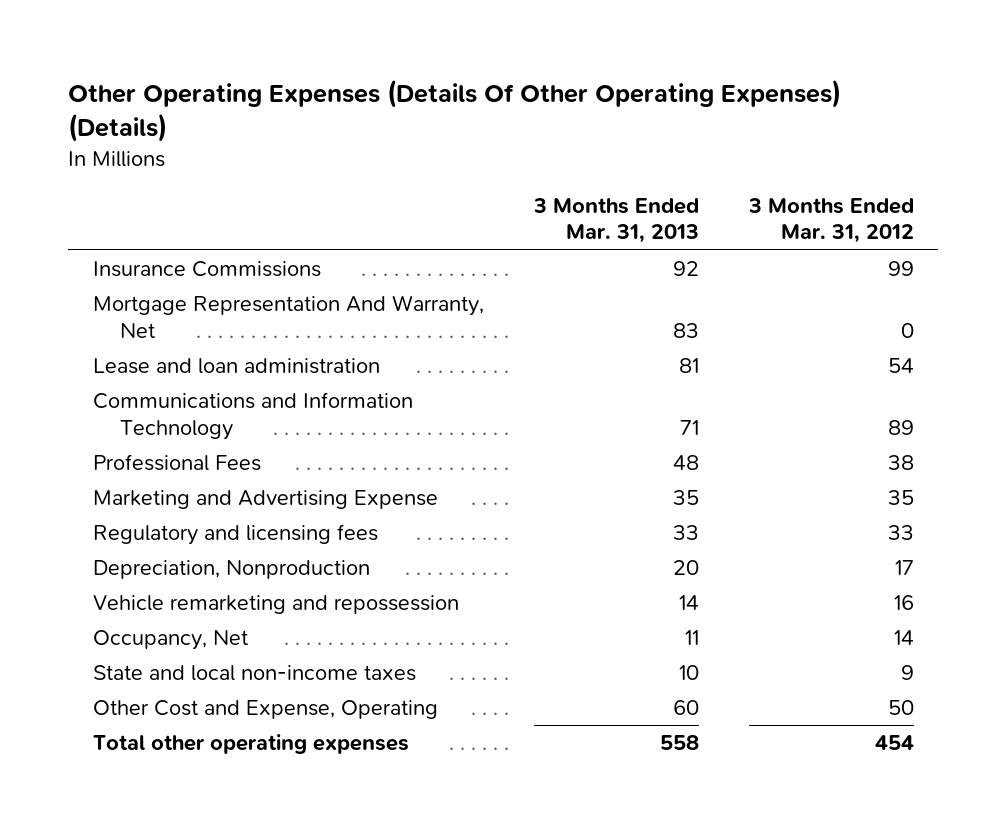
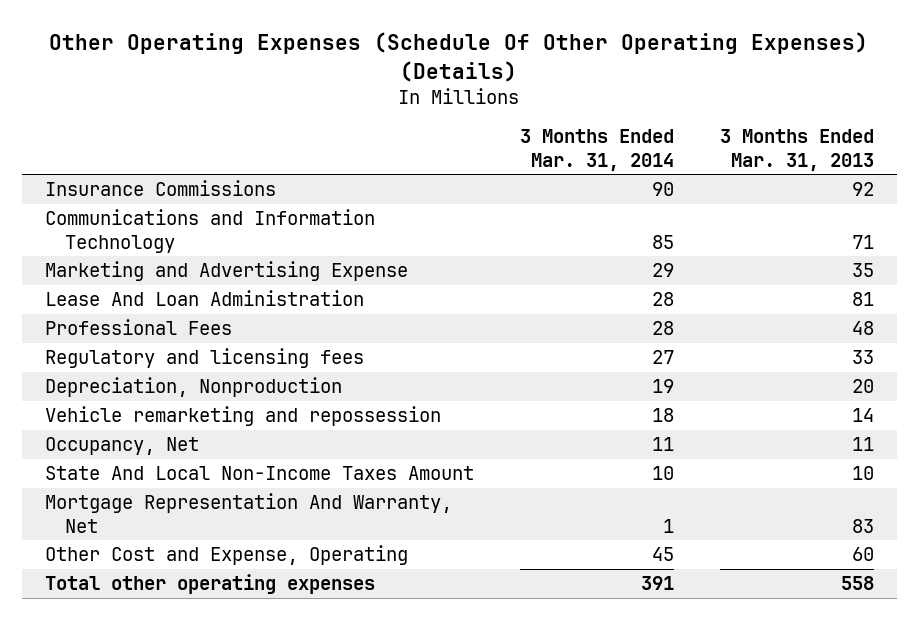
- Other Operating Expenses (Details Of Other Operating Expenses) (Details)
+ Other Operating Expenses (Schedule Of Other Operating Expenses) (Details)
- | 3 Months Ended Mar. 31, 2013 | 3 Months Ended Mar. 31, 2012
+ | 3 Months Ended Mar. 31, 2014 | 3 Months Ended Mar. 31, 2013
- Lease and loan administration | 81 | 54
+ Lease And Loan Administration | 28 | 81
moved down: Professional Fees | 28 | 48
- State and local non-income taxes | 10 | 9
+ State And Local Non-Income Taxes Amount | 10 | 10
moved down: Mortgage Representation And Warranty, Net | 1 | 83

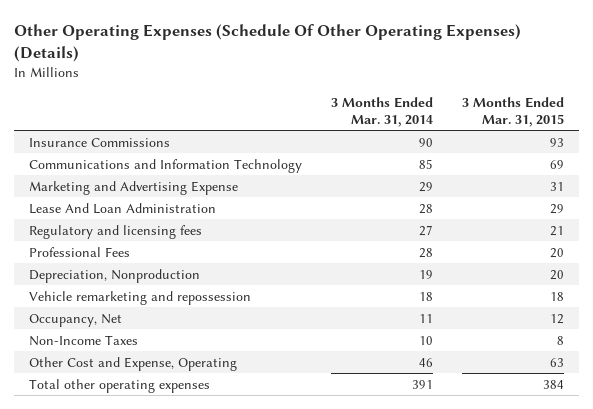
- | 3 Months Ended Mar. 31, 2014 | 3 Months Ended Mar. 31, 2013
+ | 3 Months Ended Mar. 31, 2014 | 3 Months Ended Mar. 31, 2015
moved down: Professional Fees | 28 | 20
- State And Local Non-Income Taxes Amount | 10 | 10
- Mortgage Representation And Warranty, Net | 1 | 83
- Other Cost and Expense, Operating | 45 | 60
+ Non-Income Taxes | 10 | 8
+ Other Cost and Expense, Operating | 46 | 63

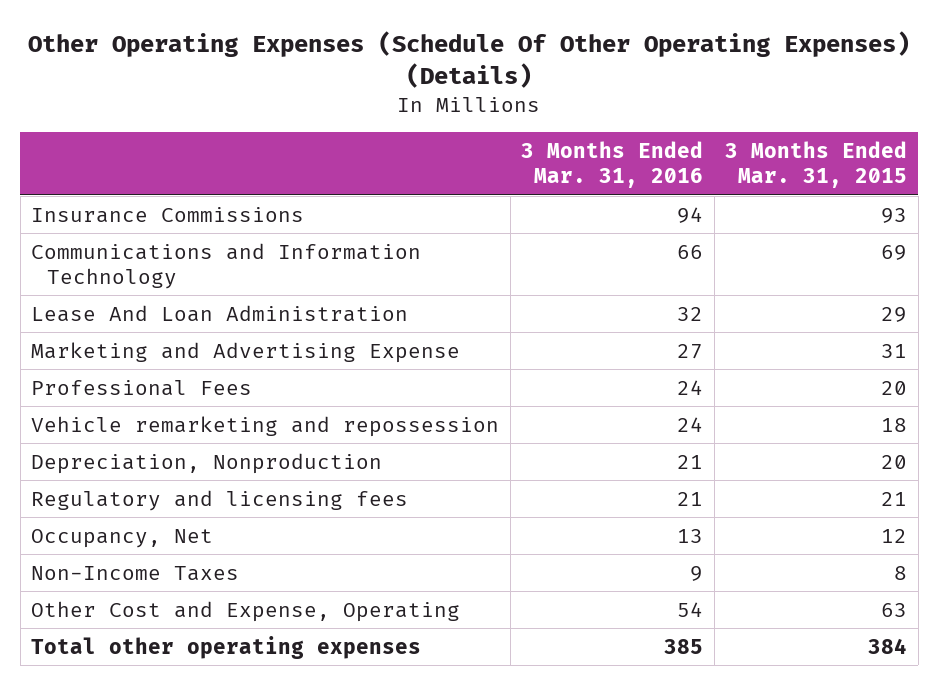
- | 3 Months Ended Mar. 31, 2014 | 3 Months Ended Mar. 31, 2015
+ | 3 Months Ended Mar. 31, 2016 | 3 Months Ended Mar. 31, 2015
moved down: Marketing and Advertising Expense | 27 | 31
moved down: Depreciation, Nonproduction | 21 | 20
moved down: Regulatory and licensing fees | 21 | 21

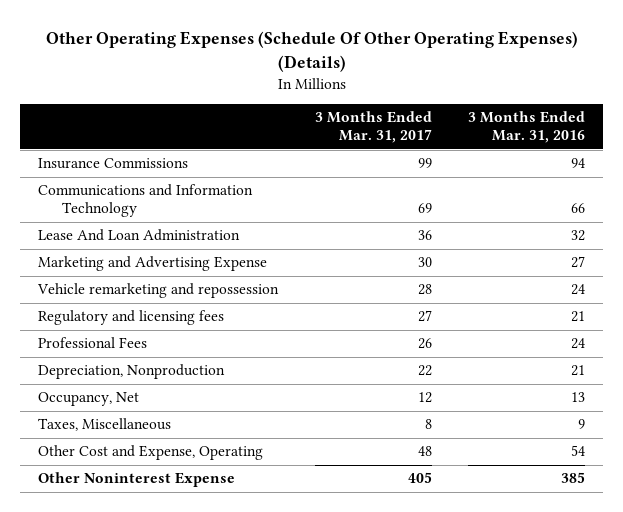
- | 3 Months Ended Mar. 31, 2016 | 3 Months Ended Mar. 31, 2015
+ | 3 Months Ended Mar. 31, 2017 | 3 Months Ended Mar. 31, 2016
moved down: Professional Fees | 26 | 24
moved down: Depreciation, Nonproduction | 22 | 21
- Non-Income Taxes | 9 | 8
+ Taxes, Miscellaneous | 8 | 9
- Total other operating expenses | 385 | 384
+ Other Noninterest Expense | 405 | 385

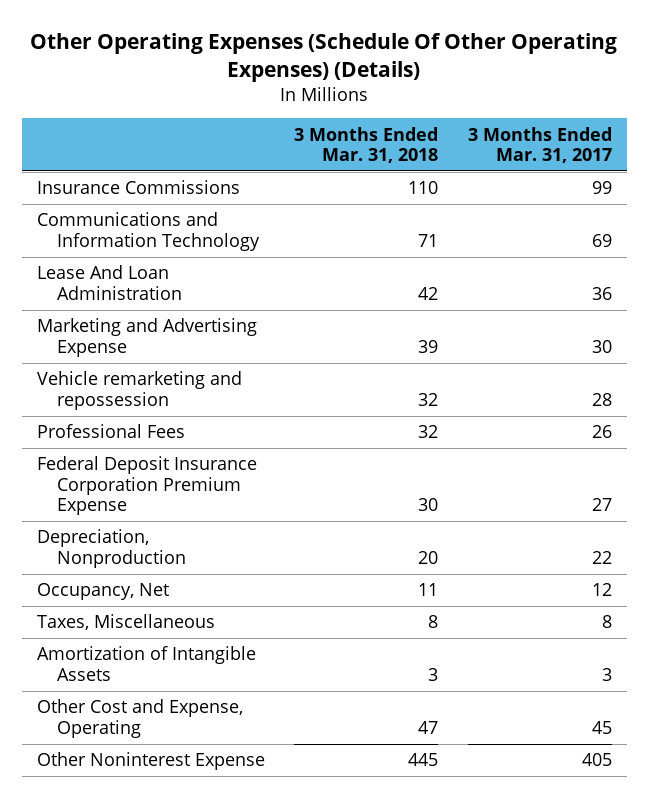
- | 3 Months Ended Mar. 31, 2017 | 3 Months Ended Mar. 31, 2016
+ | 3 Months Ended Mar. 31, 2018 | 3 Months Ended Mar. 31, 2017
- Regulatory and licensing fees | 27 | 21
+ Federal Deposit Insurance Corporation Premium Expense | 30 | 27
- Other Cost and Expense, Operating | 48 | 54
+ Amortization of Intangible Assets | 3 | 3
+ Other Cost and Expense, Operating | 47 | 45

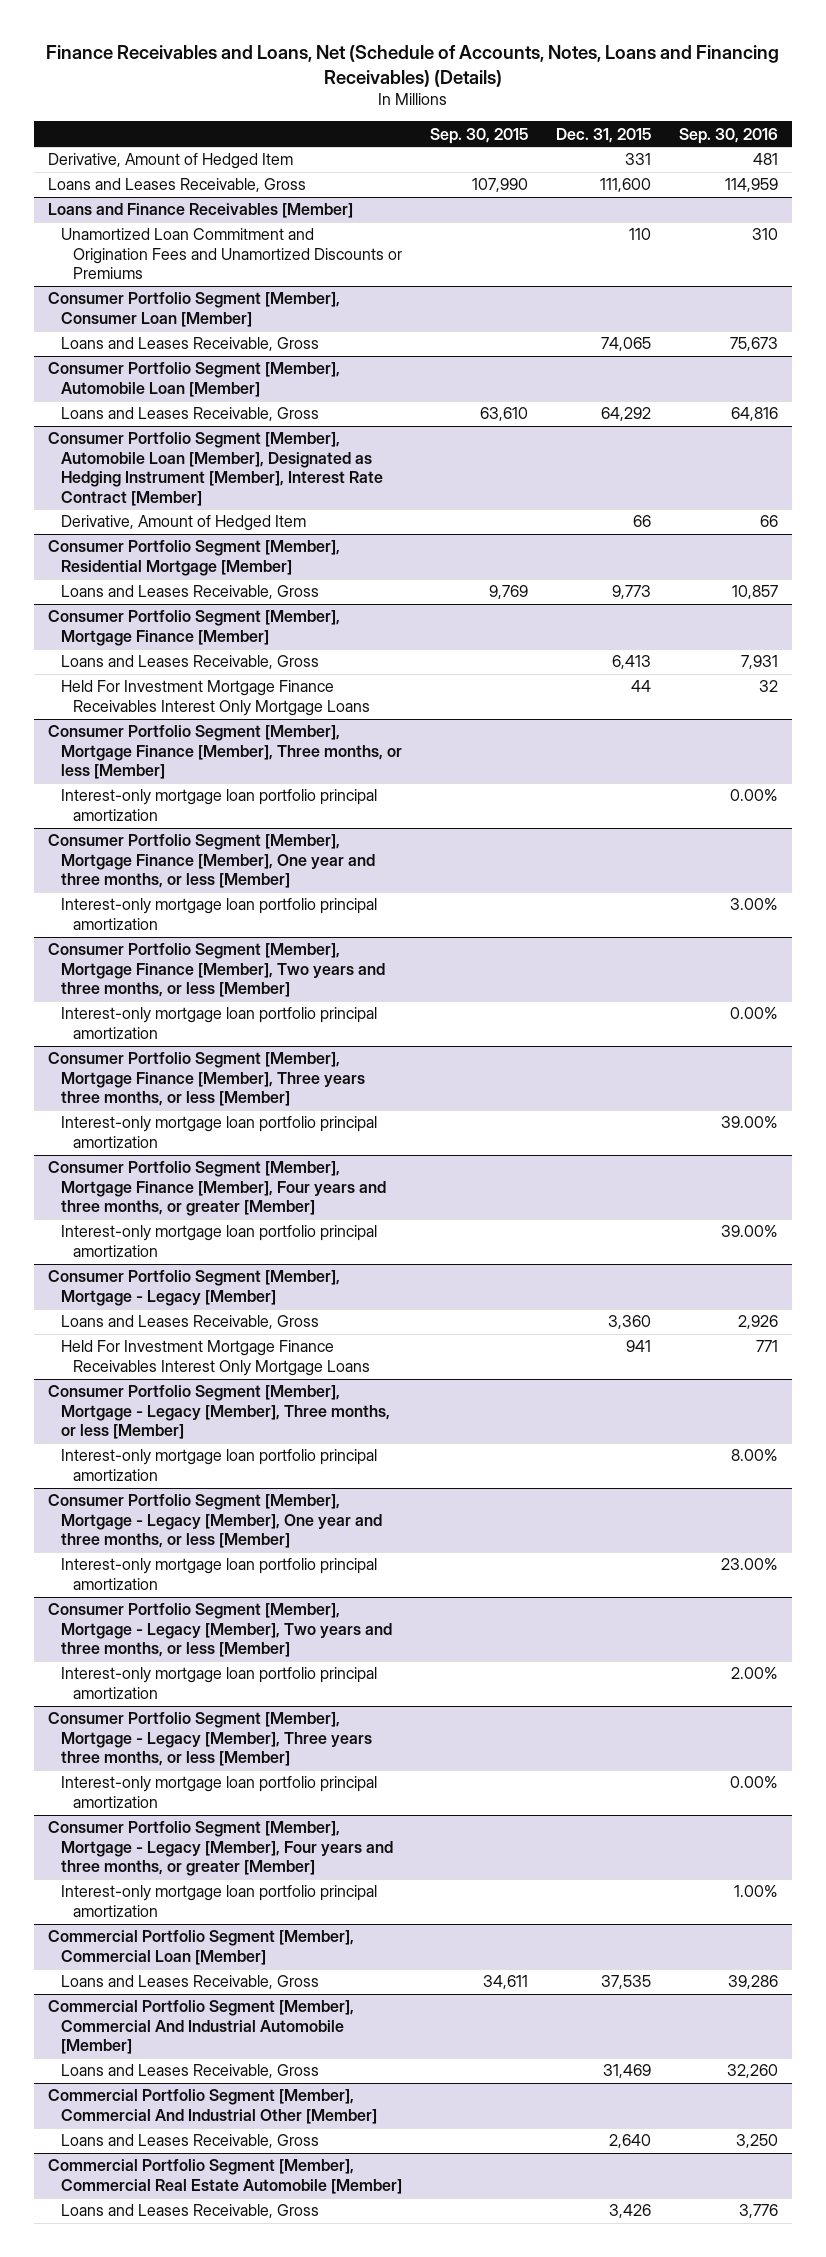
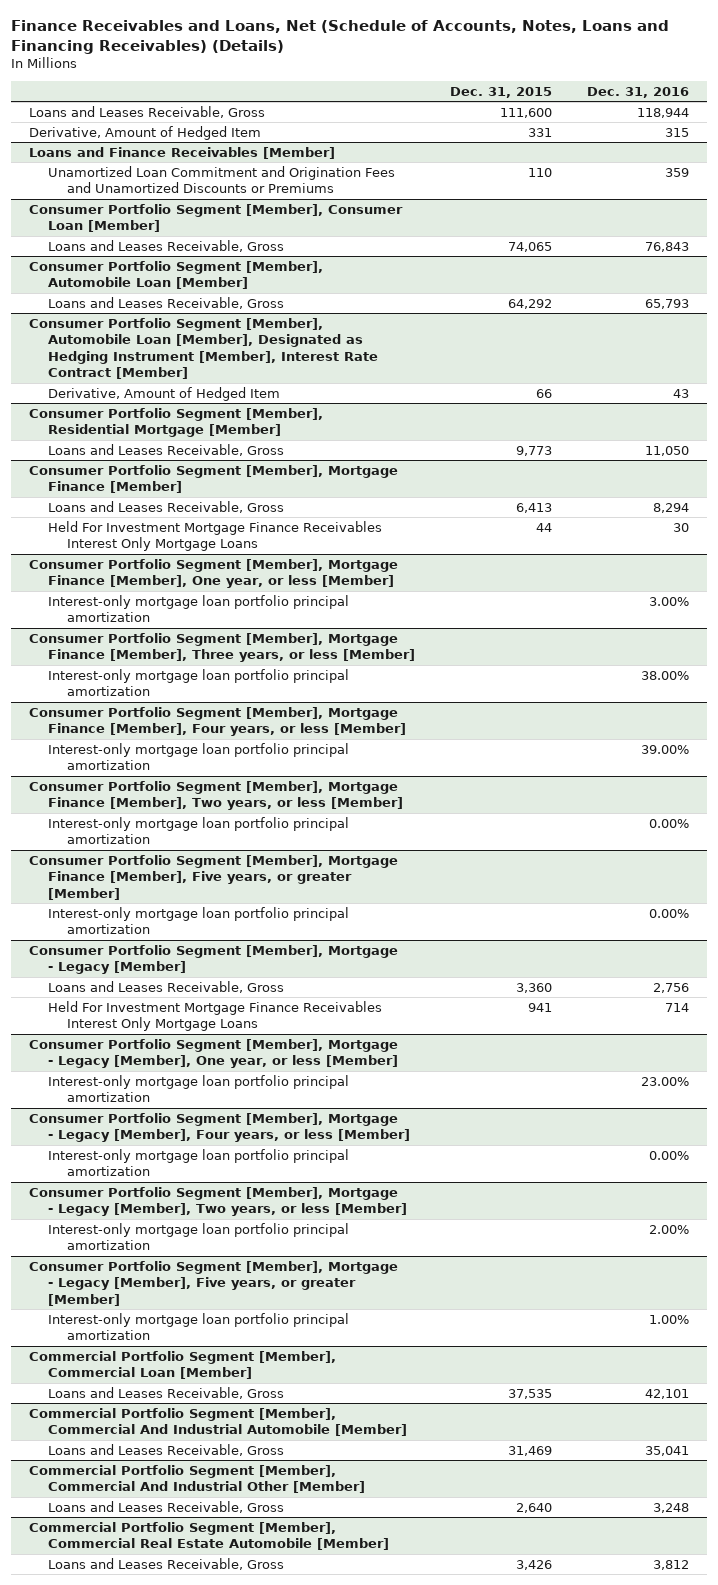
- | Sep. 30, 2015 | Dec. 31, 2015 | Sep. 30, 2016
+ | Dec. 31, 2015 | Dec. 31, 2016
moved down: Derivative, Amount of Hedged Item | 331 | 315
- Consumer Portfolio Segment [Member], Mortgage Finance [Member], Three months, or less [Member]
+ Consumer Portfolio Segment [Member], Mortgage Finance [Member], One year, or less [Member]
- Consumer Portfolio Segment [Member], Mortgage Finance [Member], One year and three months, or less [Member]
+ Consumer Portfolio Segment [Member], Mortgage Finance [Member], Three years, or less [Member]
- Consumer Portfolio Segment [Member], Mortgage Finance [Member], Two years and three months, or less [Member]
+ Consumer Portfolio Segment [Member], Mortgage Finance [Member], Four years, or less [Member]
- Consumer Portfolio Segment [Member], Mortgage Finance [Member], Three years three months, or less [Member]
+ Consumer Portfolio Segment [Member], Mortgage Finance [Member], Two years, or less [Member]
- Consumer Portfolio Segment [Member], Mortgage Finance [Member], Four years and three months, or greater [Member]
+ Consumer Portfolio Segment [Member], Mortgage Finance [Member], Five years, or greater [Member]
- Consumer Portfolio Segment [Member], Mortgage - Legacy [Member], Three months, or less [Member]
- Interest-only mortgage loan portfolio principal amortization | | | 8.00%
- Consumer Portfolio Segment [Member], Mortgage - Legacy [Member], One year and three months, or less [Member]
+ Consumer Portfolio Segment [Member], Mortgage - Legacy [Member], One year, or less [Member]
- Consumer Portfolio Segment [Member], Mortgage - Legacy [Member], Two years and three months, or less [Member]
+ Consumer Portfolio Segment [Member], Mortgage - Legacy [Member], Four years, or less [Member]
- Consumer Portfolio Segment [Member], Mortgage - Legacy [Member], Three years three months, or less [Member]
+ Consumer Portfolio Segment [Member], Mortgage - Legacy [Member], Two years, or less [Member]
- Consumer Portfolio Segment [Member], Mortgage - Legacy [Member], Four years and three months, or greater [Member]
+ Consumer Portfolio Segment [Member], Mortgage - Legacy [Member], Five years, or greater [Member]

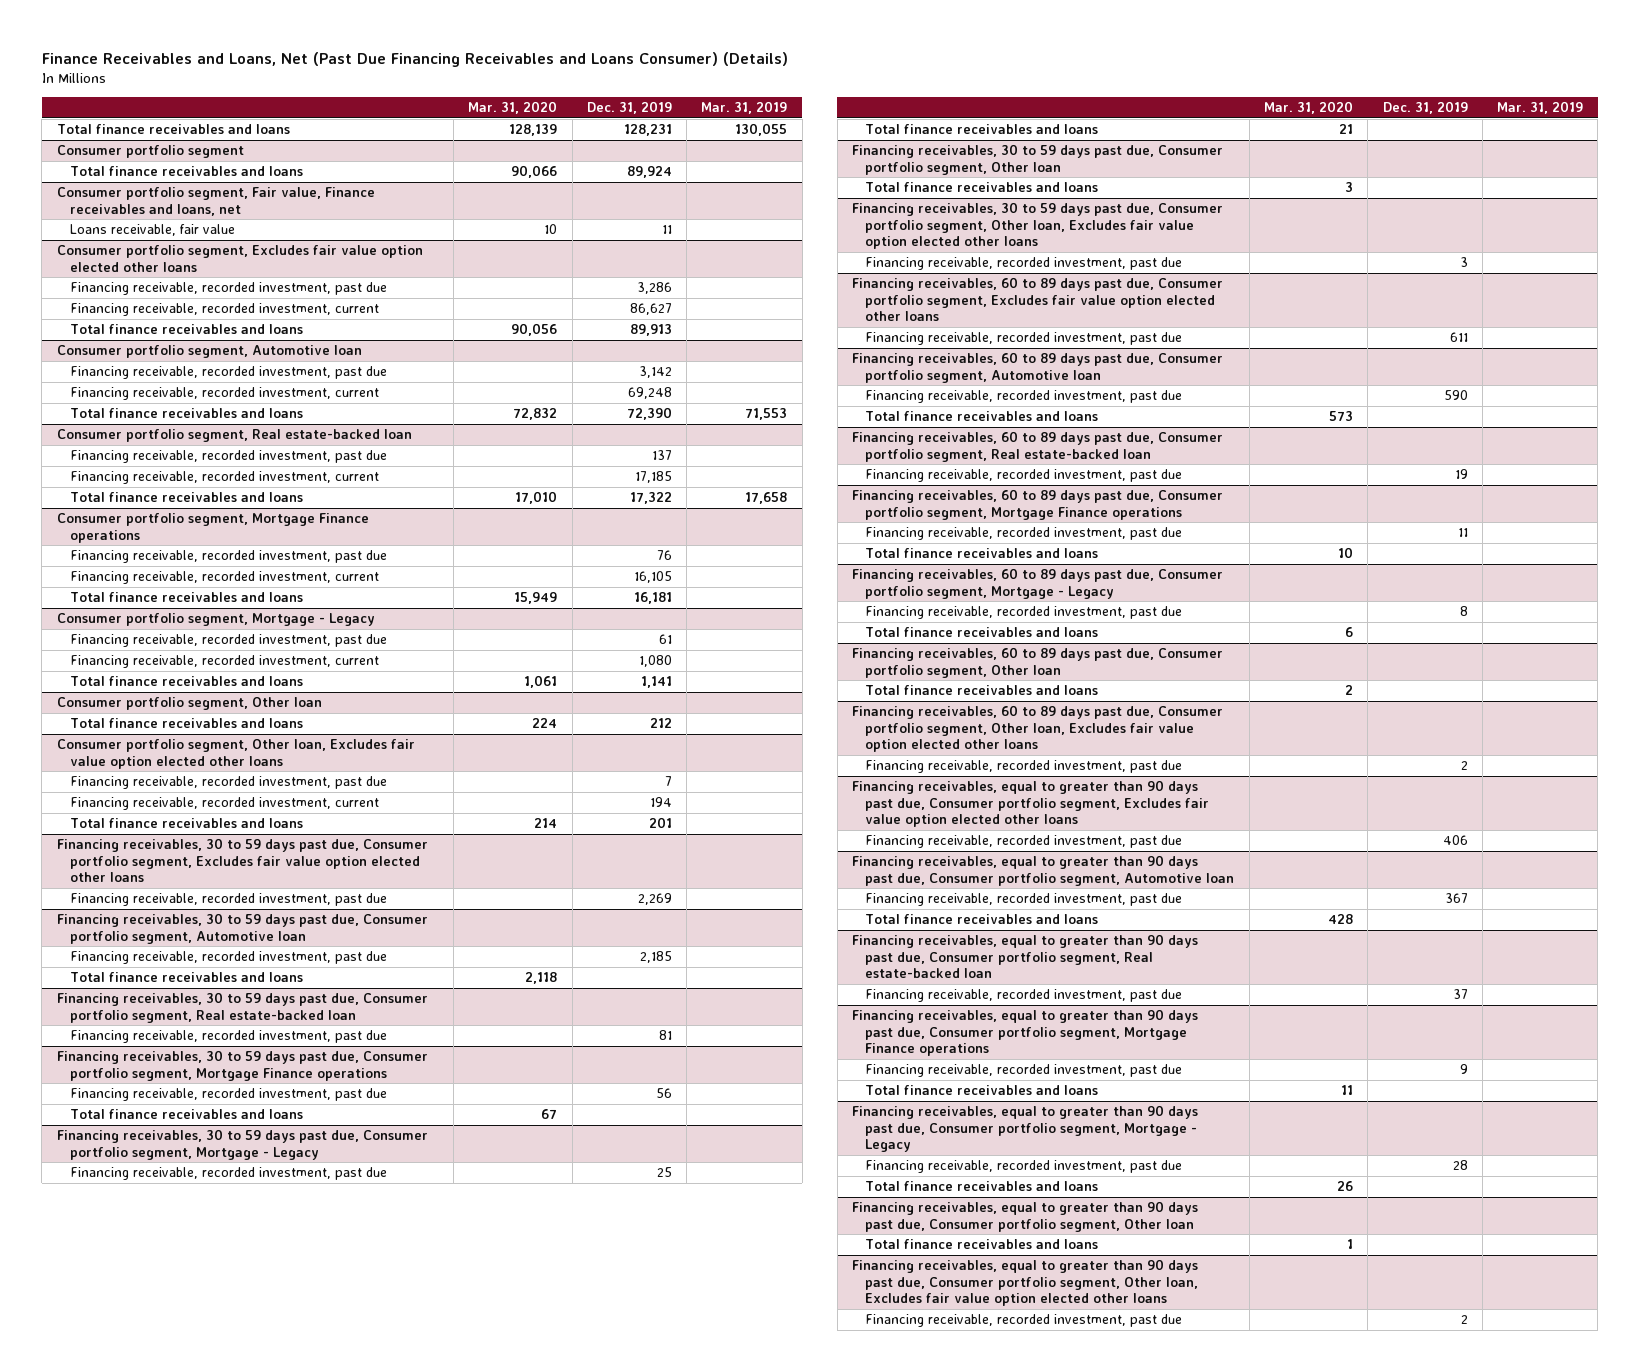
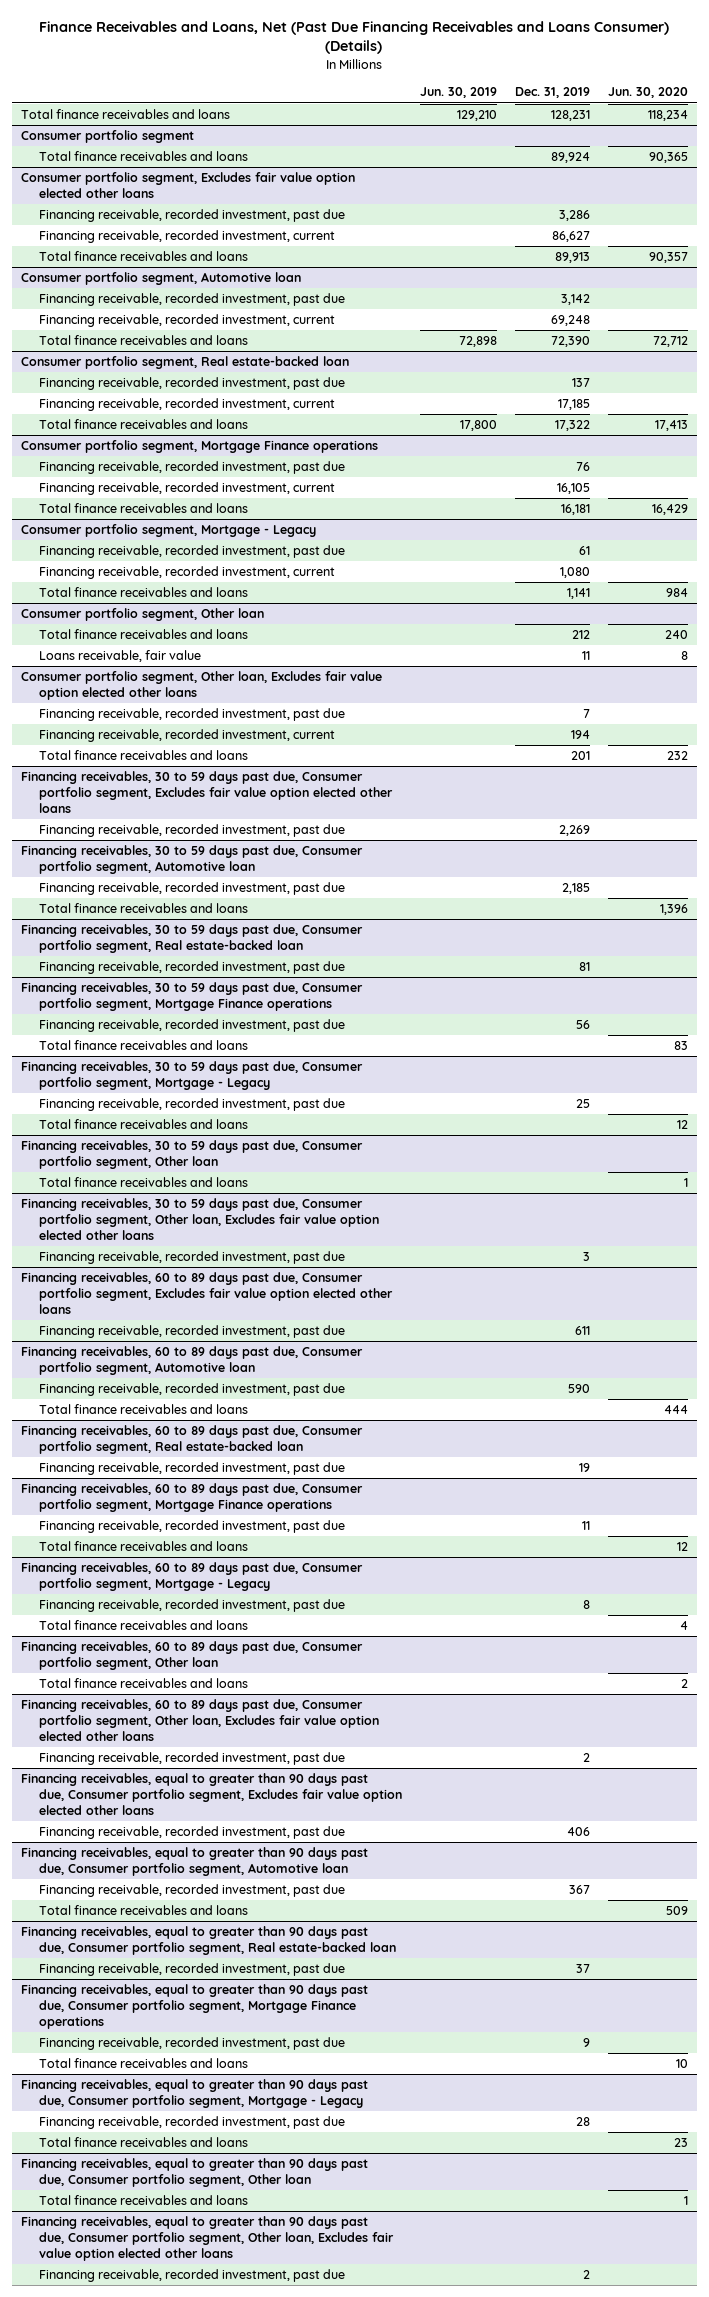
- | Mar. 31, 2020 | Dec. 31, 2019 | Mar. 31, 2019
+ | Jun. 30, 2019 | Dec. 31, 2019 | Jun. 30, 2020
- Consumer portfolio segment, Fair value, Finance receivables and loans, net
- Loans receivable, fair value | 10 | 11 |
@ Consumer portfolio segment, Other loan
+ Loans receivable, fair value | | 11 | 8

